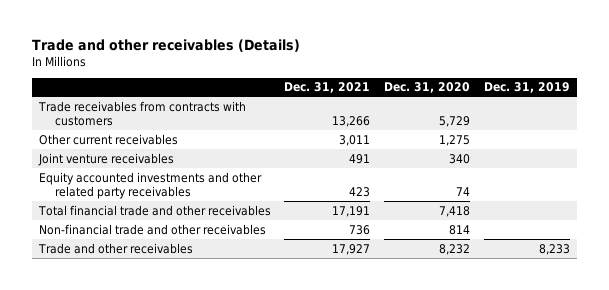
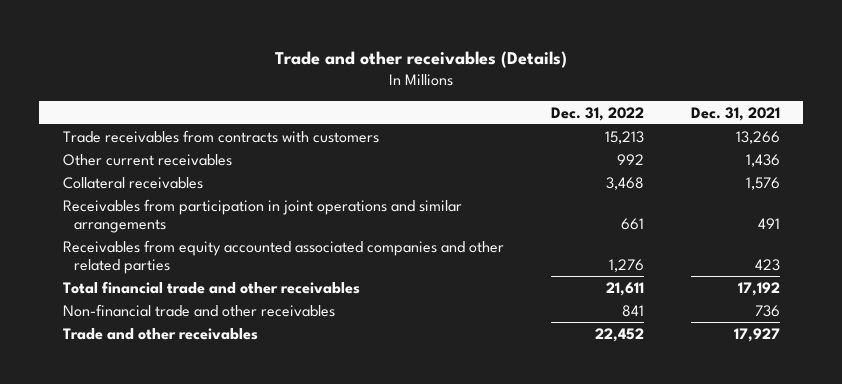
- | Dec. 31, 2021 | Dec. 31, 2020 | Dec. 31, 2019
+ | Dec. 31, 2022 | Dec. 31, 2021
- Other current receivables | 3,011 | 1,275 |
- Joint venture receivables | 491 | 340 |
- Equity accounted investments and other related party receivables | 423 | 74 |
- Total financial trade and other receivables | 17,191 | 7,418 |
+ Other current receivables | 992 | 1,436
+ Collateral receivables | 3,468 | 1,576
+ Receivables from participation in joint operations and similar arrangements | 661 | 491
+ Receivables from equity accounted associated companies and other related parties | 1,276 | 423
+ Total financial trade and other receivables | 21,611 | 17,192

